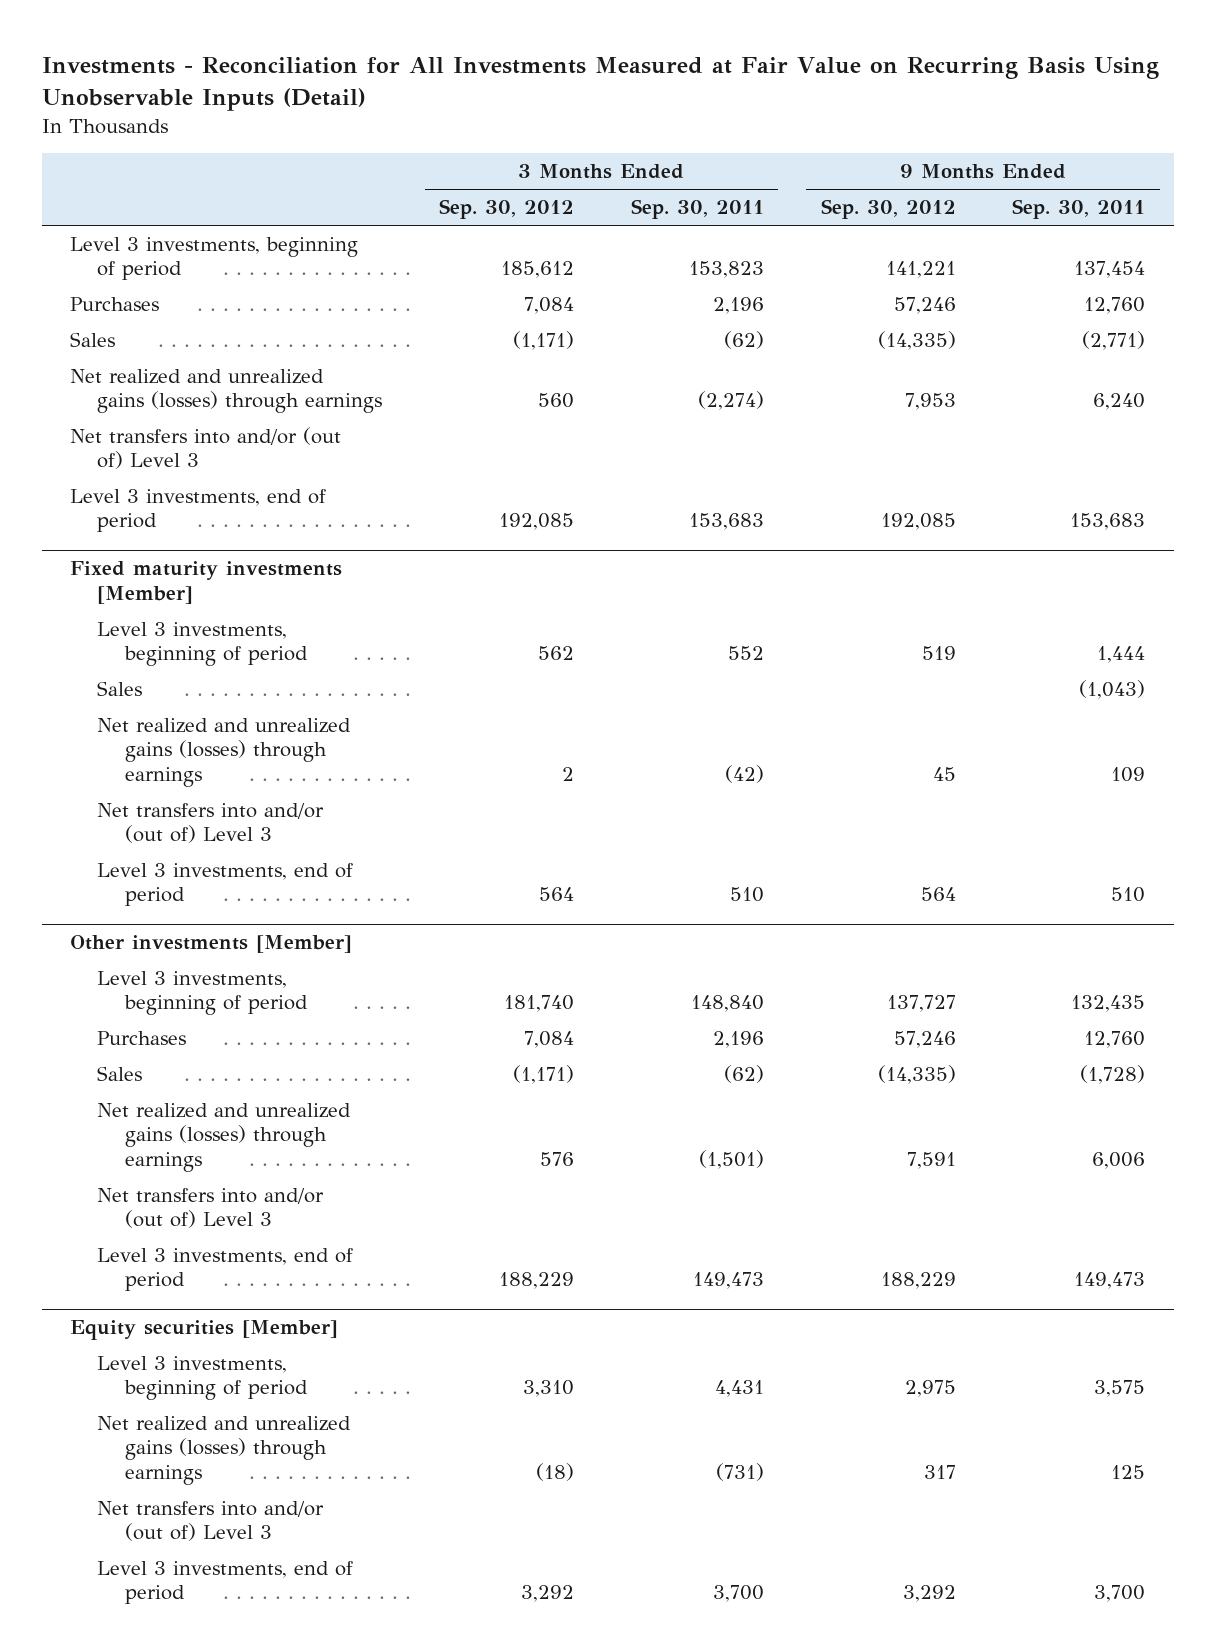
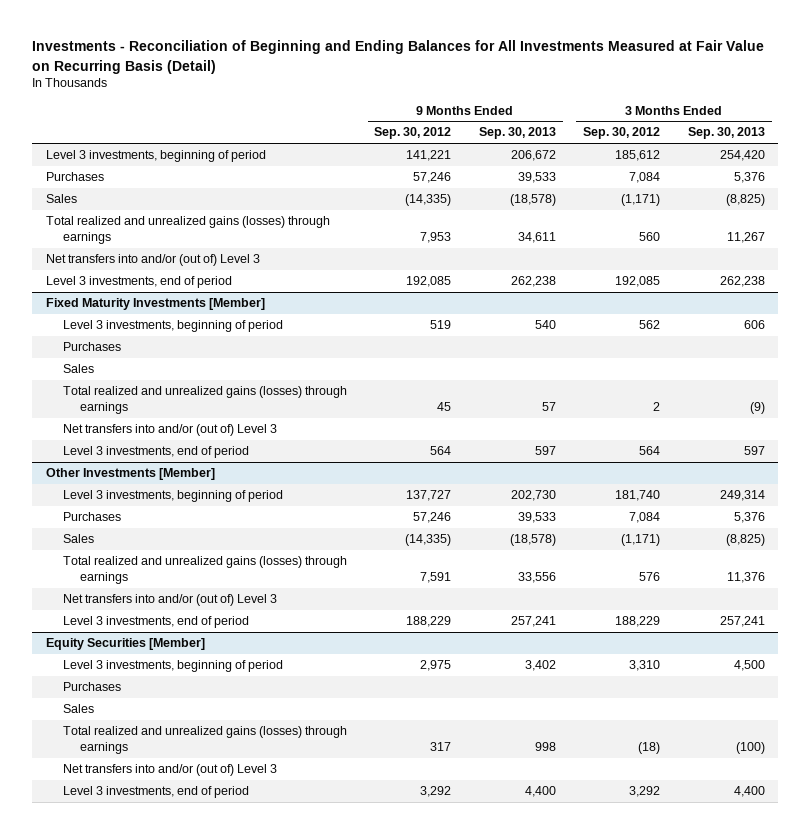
- Investments - Reconciliation for All Investments Measured at Fair Value on Recurring Basis Using Unobservable Inputs (Detail)
+ Investments - Reconciliation of Beginning and Ending Balances for All Investments Measured at Fair Value on Recurring Basis (Detail)
- | 3 Months Ended Sep. 30, 2012 | 3 Months Ended Sep. 30, 2011 | 9 Months Ended Sep. 30, 2012 | 9 Months Ended Sep. 30, 2011
+ | 9 Months Ended Sep. 30, 2012 | 9 Months Ended Sep. 30, 2013 | 3 Months Ended Sep. 30, 2012 | 3 Months Ended Sep. 30, 2013
- Net realized and unrealized gains (losses) through earnings | 560 | (2,274) | 7,953 | 6,240
+ Total realized and unrealized gains (losses) through earnings | 7,953 | 34,611 | 560 | 11,267
- Fixed maturity investments [Member]
+ Fixed Maturity Investments [Member]
+ Purchases
- Net realized and unrealized gains (losses) through earnings | 2 | (42) | 45 | 109
+ Total realized and unrealized gains (losses) through earnings | 45 | 57 | 2 | (9)
- Other investments [Member]
+ Other Investments [Member]
- Net realized and unrealized gains (losses) through earnings | 576 | (1,501) | 7,591 | 6,006
+ Total realized and unrealized gains (losses) through earnings | 7,591 | 33,556 | 576 | 11,376
- Equity securities [Member]
+ Equity Securities [Member]
- Net realized and unrealized gains (losses) through earnings | (18) | (731) | 317 | 125
+ Purchases
+ Sales
+ Total realized and unrealized gains (losses) through earnings | 317 | 998 | (18) | (100)

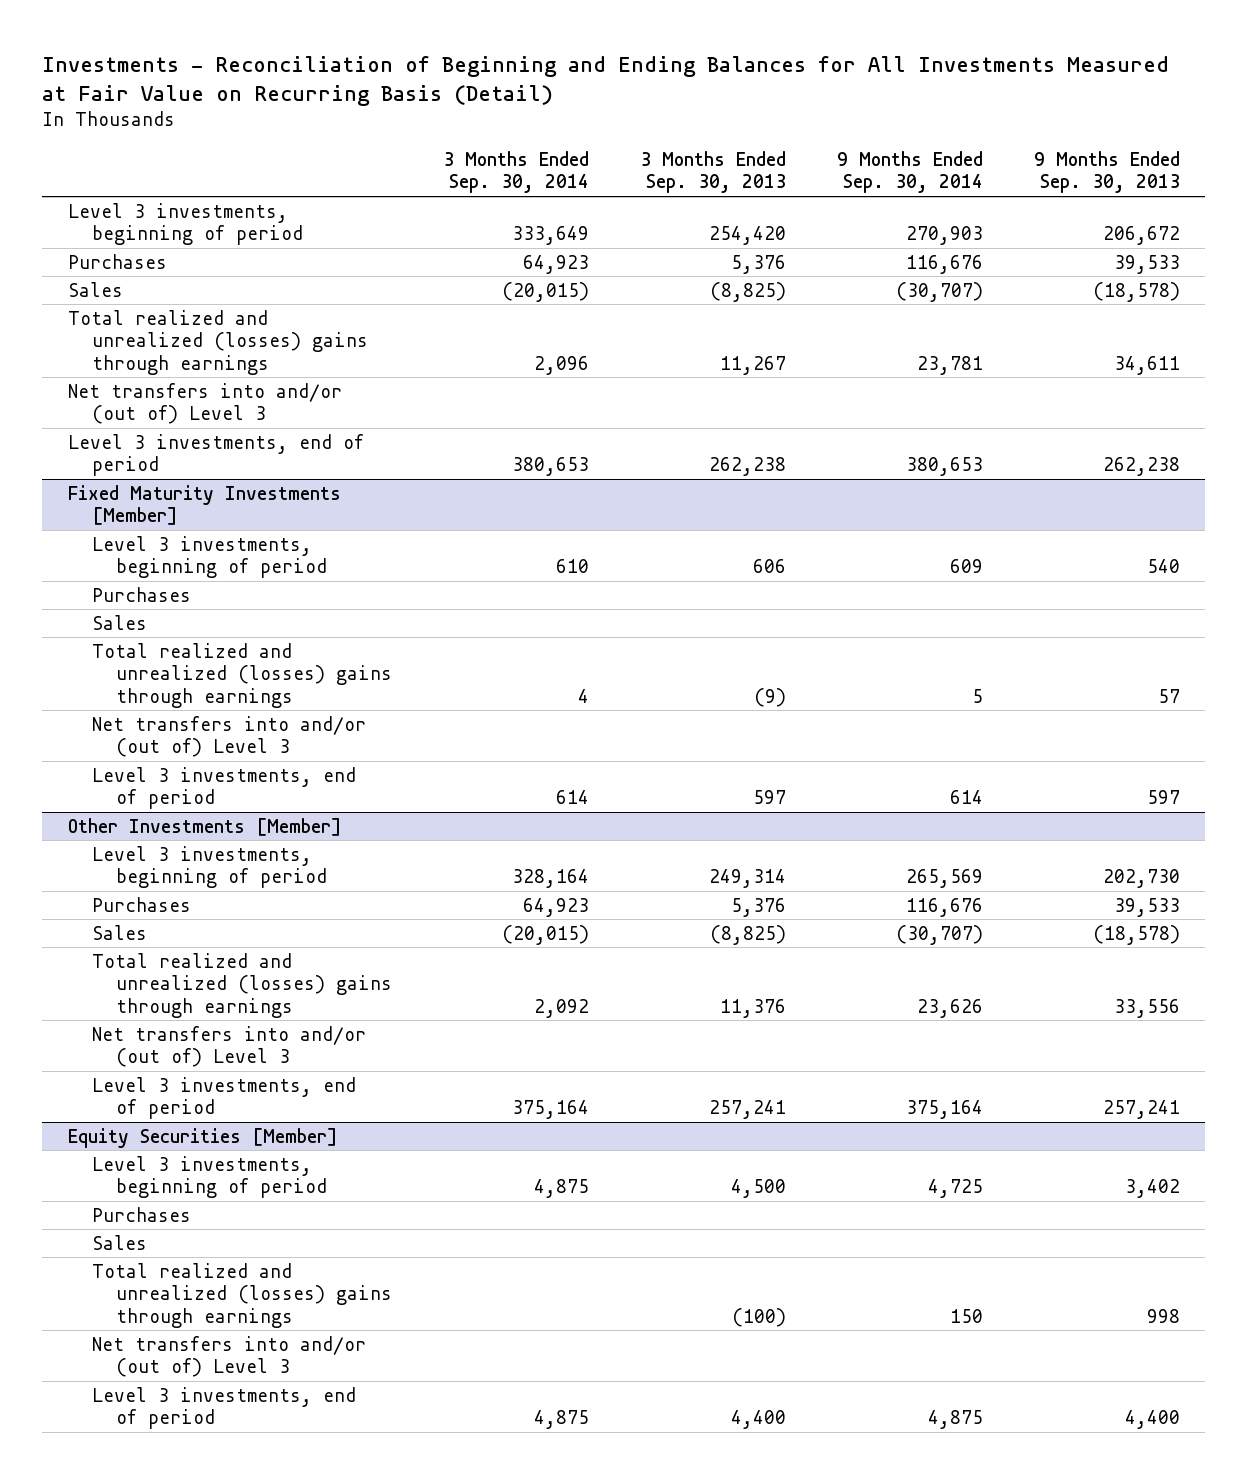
- | 9 Months Ended Sep. 30, 2012 | 9 Months Ended Sep. 30, 2013 | 3 Months Ended Sep. 30, 2012 | 3 Months Ended Sep. 30, 2013
+ | 3 Months Ended Sep. 30, 2014 | 3 Months Ended Sep. 30, 2013 | 9 Months Ended Sep. 30, 2014 | 9 Months Ended Sep. 30, 2013
- Total realized and unrealized gains (losses) through earnings | 7,953 | 34,611 | 560 | 11,267
+ Total realized and unrealized (losses) gains through earnings | 2,096 | 11,267 | 23,781 | 34,611
@ Fixed Maturity Investments [Member]
- Total realized and unrealized gains (losses) through earnings | 45 | 57 | 2 | (9)
+ Total realized and unrealized (losses) gains through earnings | 4 | (9) | 5 | 57
@ Other Investments [Member]
- Total realized and unrealized gains (losses) through earnings | 7,591 | 33,556 | 576 | 11,376
+ Total realized and unrealized (losses) gains through earnings | 2,092 | 11,376 | 23,626 | 33,556
@ Equity Securities [Member]
- Total realized and unrealized gains (losses) through earnings | 317 | 998 | (18) | (100)
+ Total realized and unrealized (losses) gains through earnings | | (100) | 150 | 998

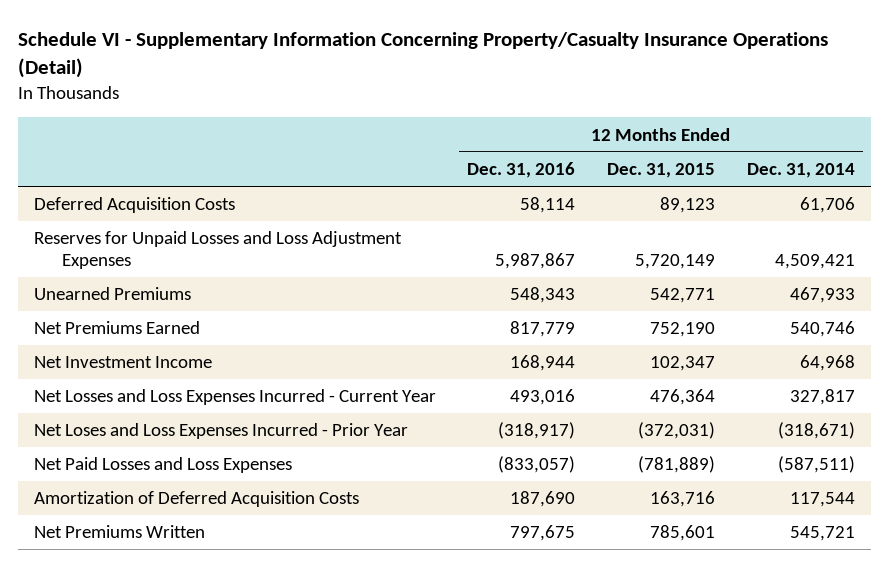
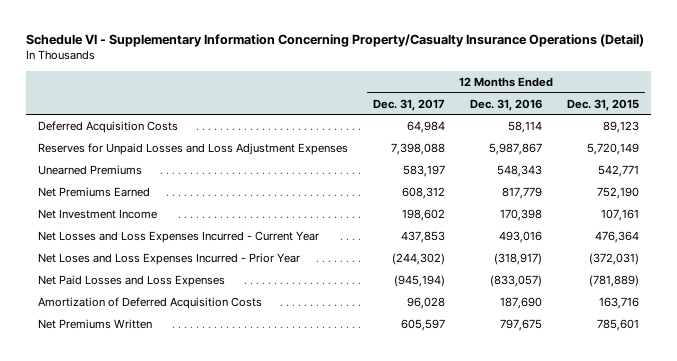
- | 12 Months Ended Dec. 31, 2016 | 12 Months Ended Dec. 31, 2015 | 12 Months Ended Dec. 31, 2014
+ | 12 Months Ended Dec. 31, 2017 | 12 Months Ended Dec. 31, 2016 | 12 Months Ended Dec. 31, 2015
- Net Investment Income | 168,944 | 102,347 | 64,968
+ Net Investment Income | 198,602 | 170,398 | 107,161

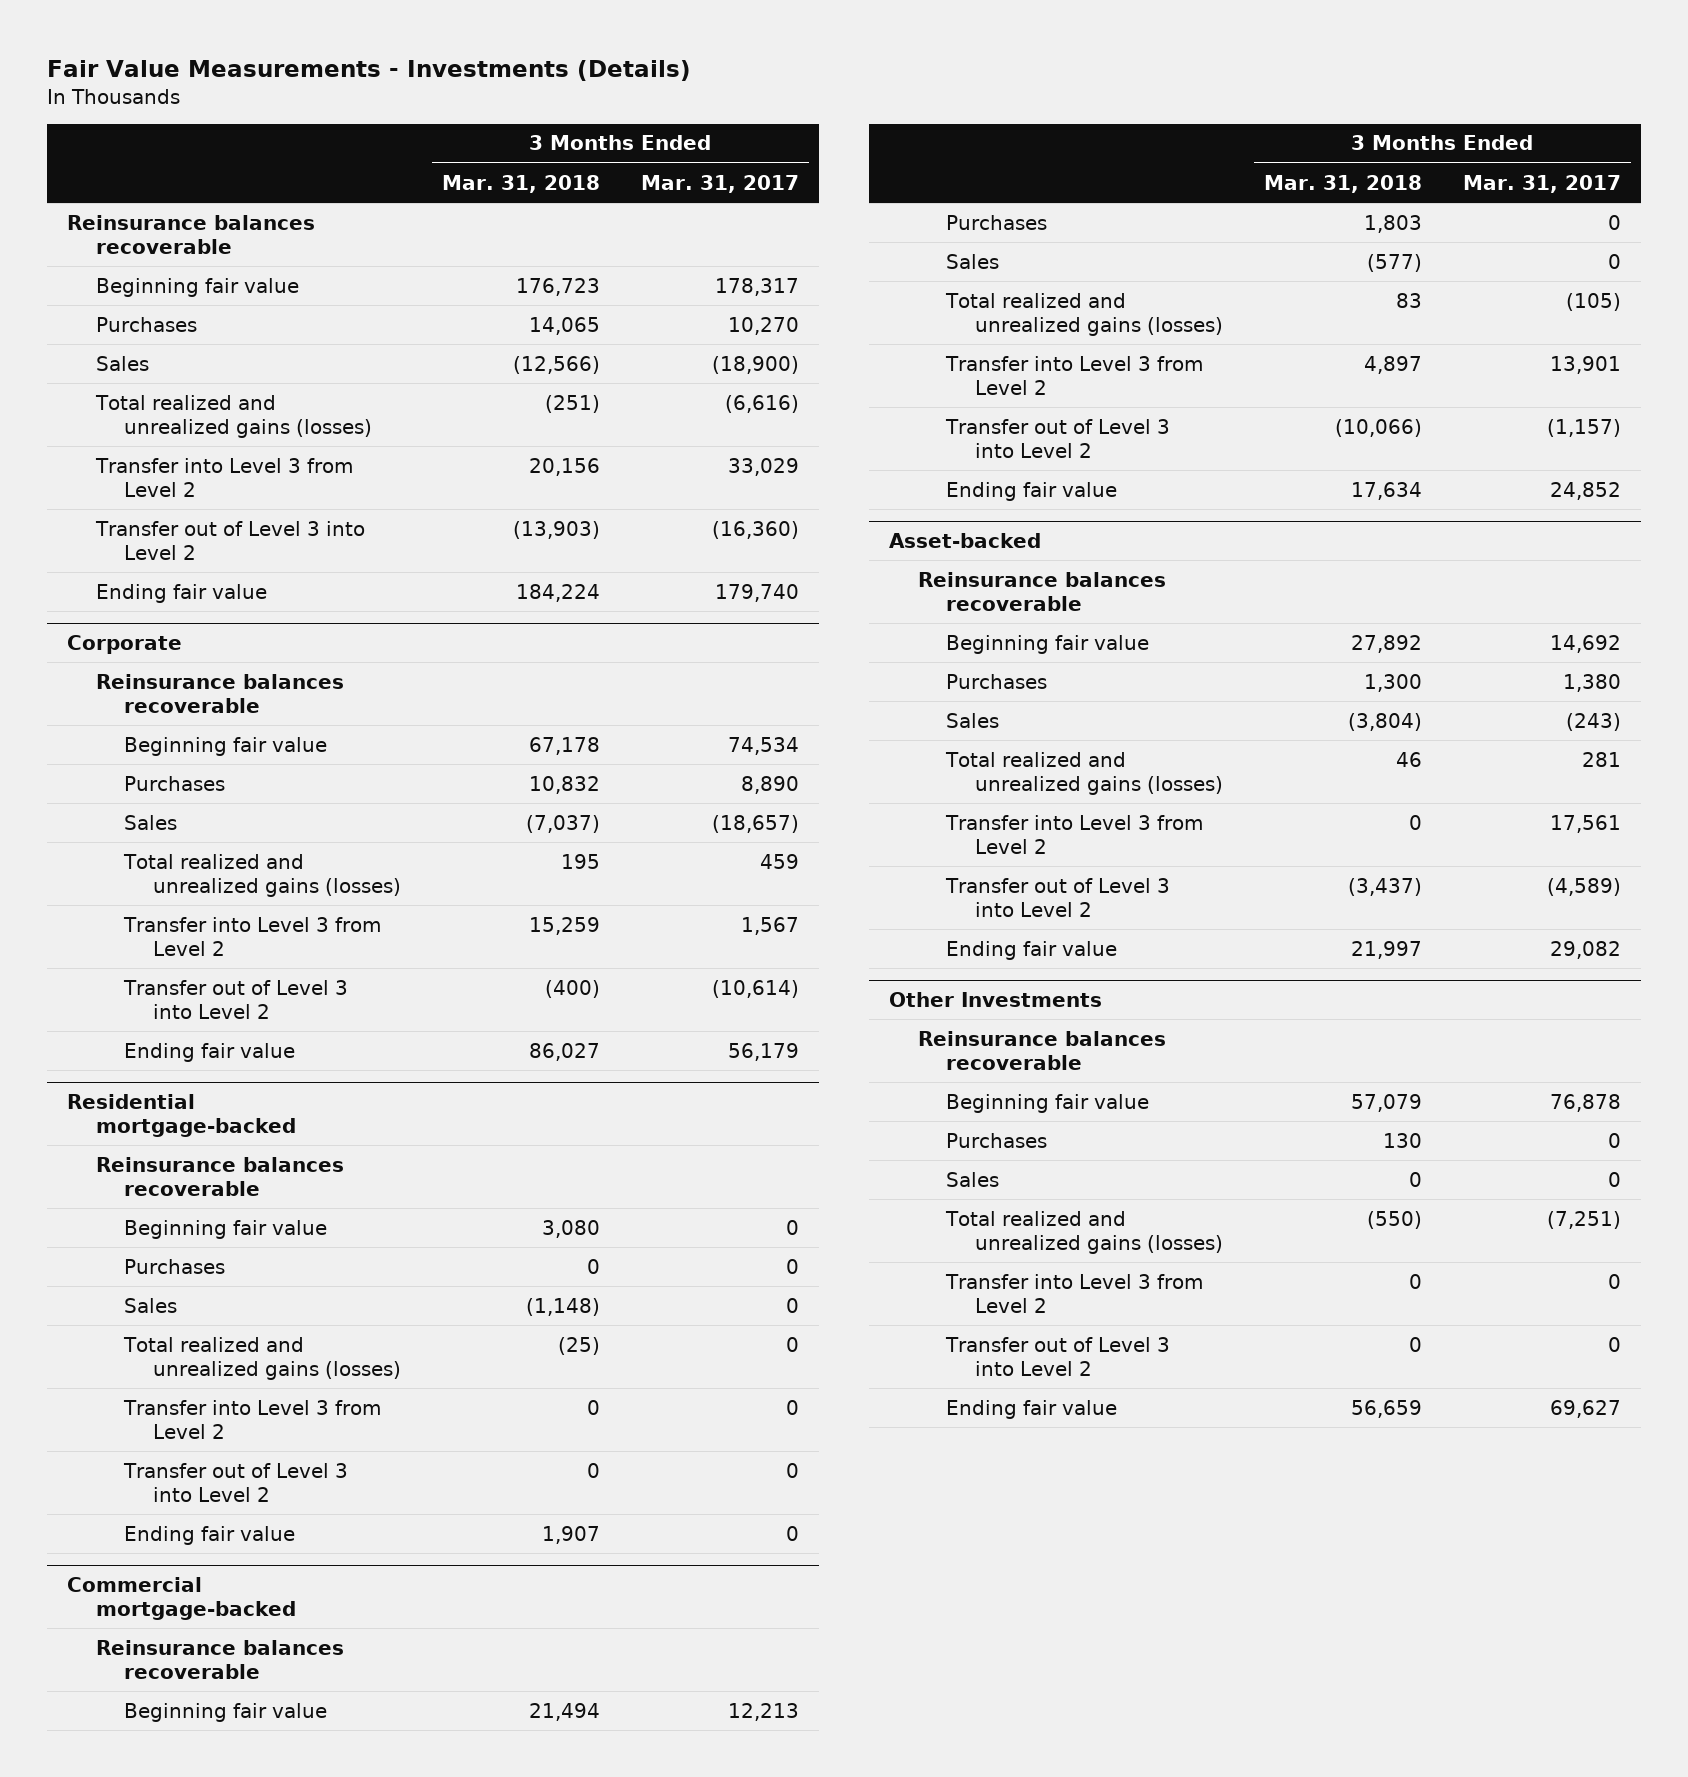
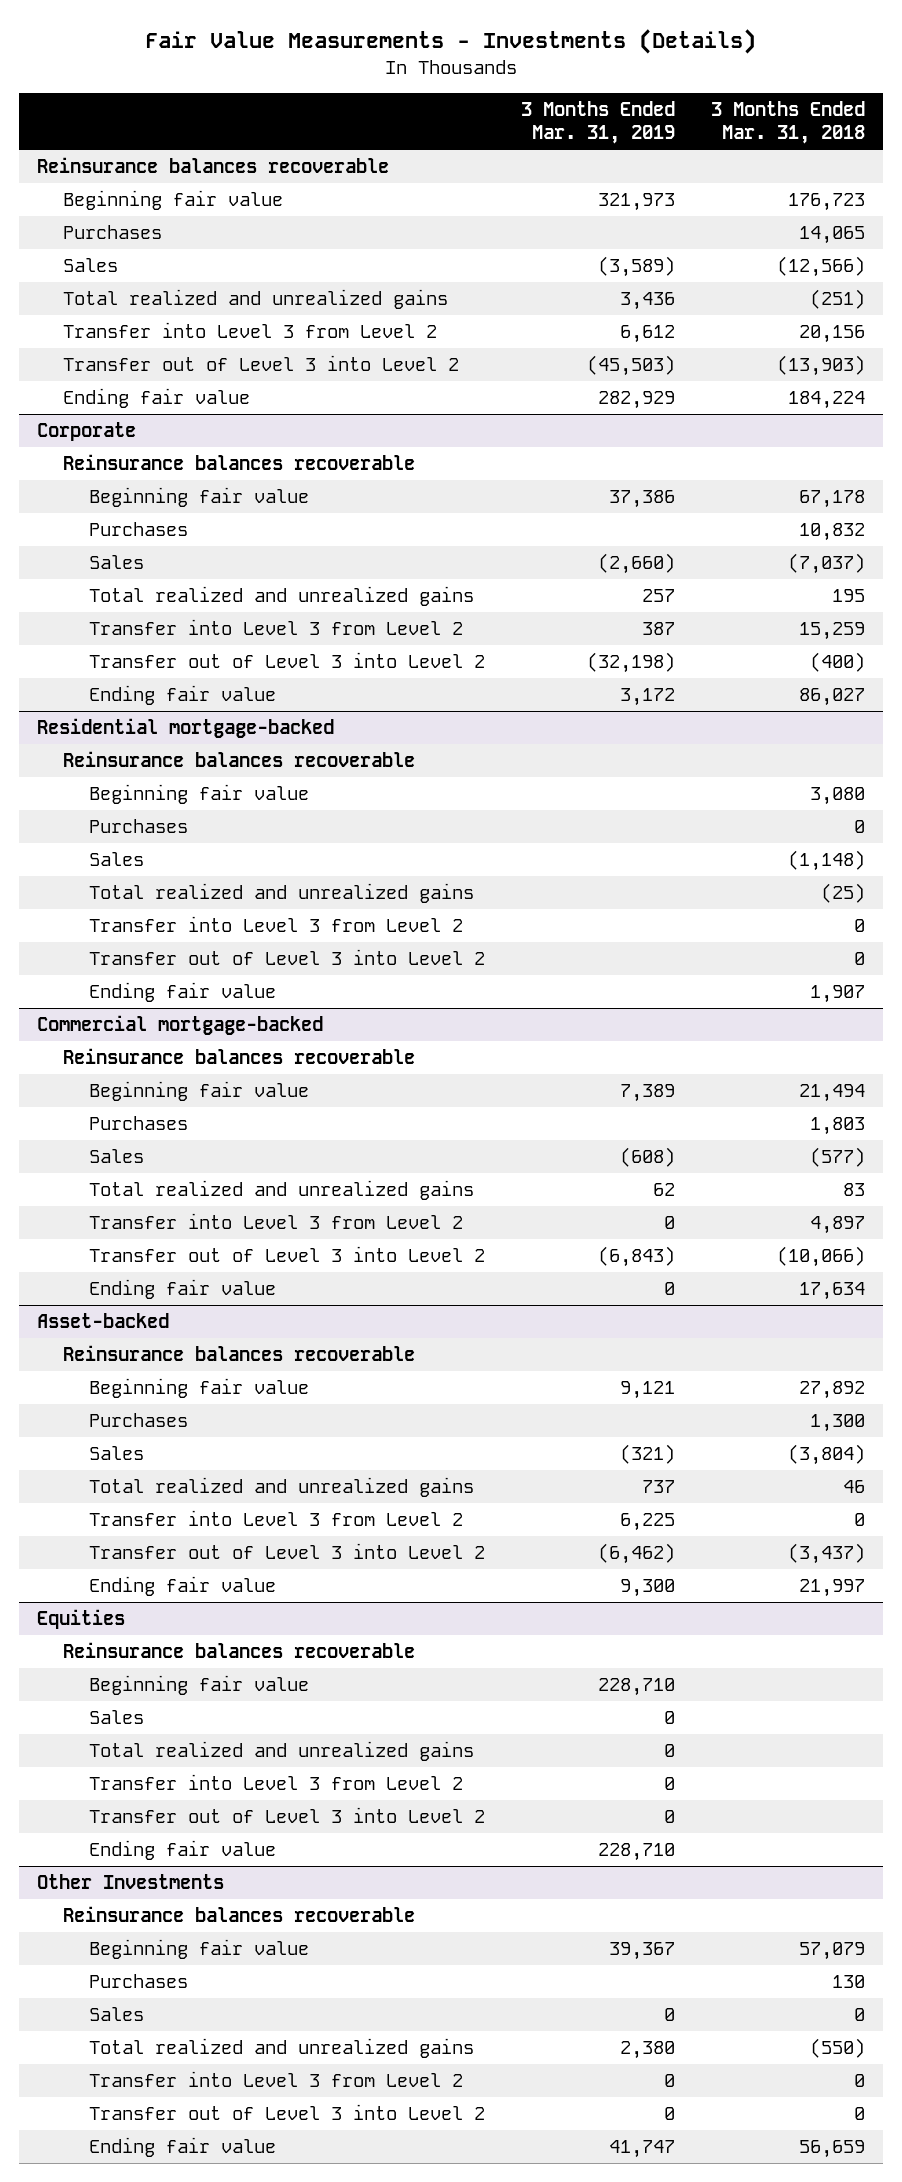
- | 3 Months Ended Mar. 31, 2018 | 3 Months Ended Mar. 31, 2017
+ | 3 Months Ended Mar. 31, 2019 | 3 Months Ended Mar. 31, 2018
- Total realized and unrealized gains (losses) | (251) | (6,616)
+ Total realized and unrealized gains | 3,436 | (251)
@ Corporate
- Total realized and unrealized gains (losses) | 195 | 459
+ Total realized and unrealized gains | 257 | 195
@ Residential mortgage-backed
- Total realized and unrealized gains (losses) | (25) | 0
+ Total realized and unrealized gains | | (25)
@ Commercial mortgage-backed
- Total realized and unrealized gains (losses) | 83 | (105)
+ Total realized and unrealized gains | 62 | 83
@ Asset-backed
- Total realized and unrealized gains (losses) | 46 | 281
+ Total realized and unrealized gains | 737 | 46
+ Equities
+ Reinsurance balances recoverable
+ Beginning fair value | 228,710 |
+ Sales | 0 |
+ Total realized and unrealized gains | 0 |
+ Transfer into Level 3 from Level 2 | 0 |
+ Transfer out of Level 3 into Level 2 | 0 |
+ Ending fair value | 228,710 |
@ Other Investments
- Total realized and unrealized gains (losses) | (550) | (7,251)
+ Total realized and unrealized gains | 2,380 | (550)

